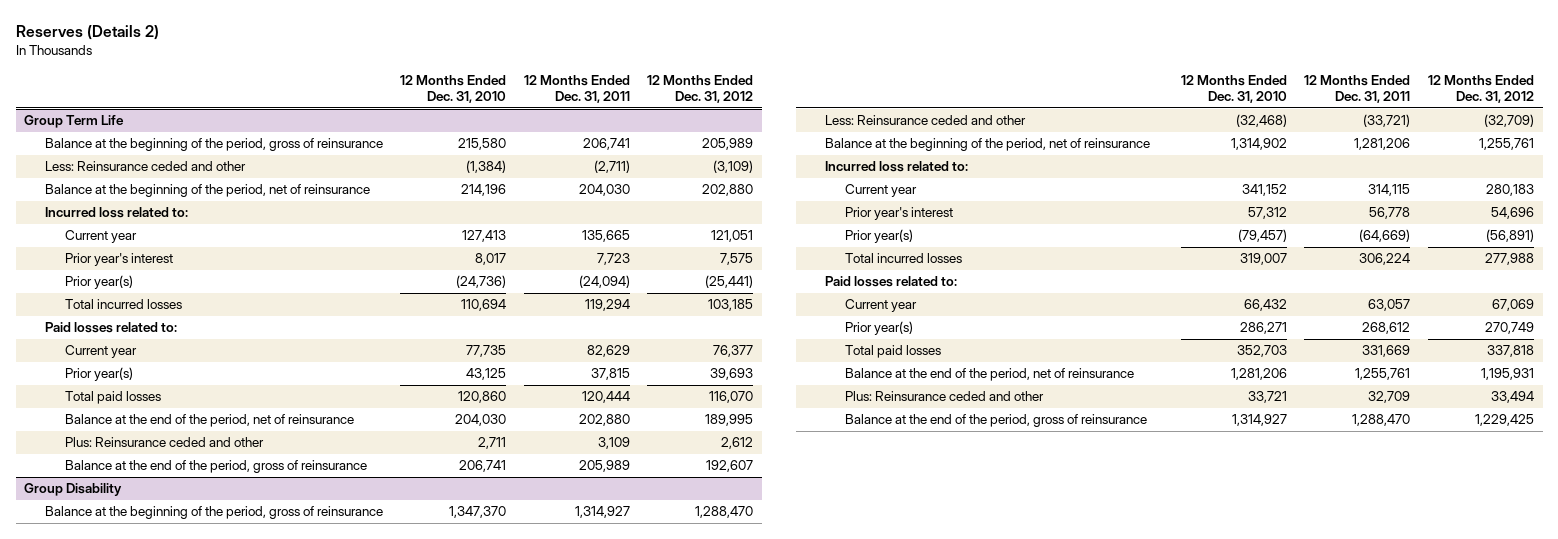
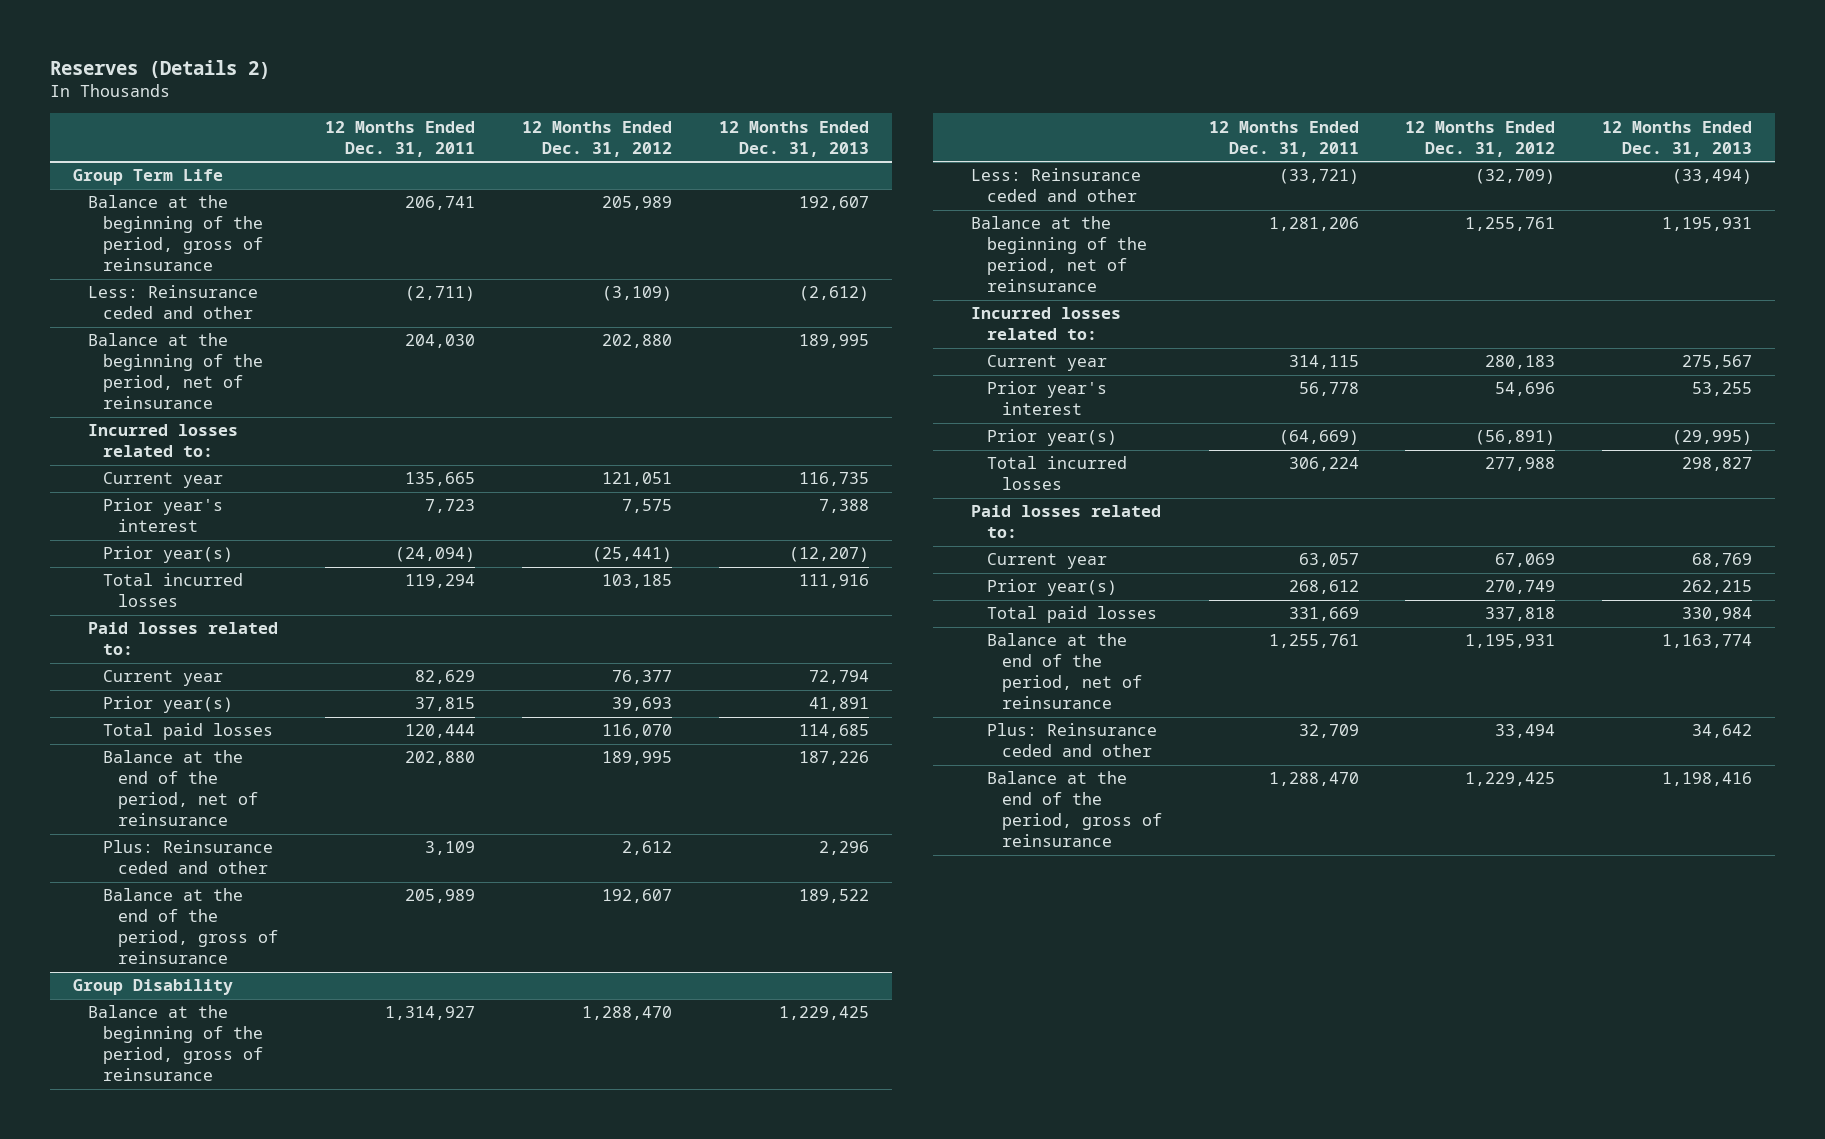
- | 12 Months Ended Dec. 31, 2010 | 12 Months Ended Dec. 31, 2011 | 12 Months Ended Dec. 31, 2012
+ | 12 Months Ended Dec. 31, 2011 | 12 Months Ended Dec. 31, 2012 | 12 Months Ended Dec. 31, 2013
@ Group Term Life
- Incurred loss related to:
+ Incurred losses related to:
@ Group Disability
- Incurred loss related to:
+ Incurred losses related to:

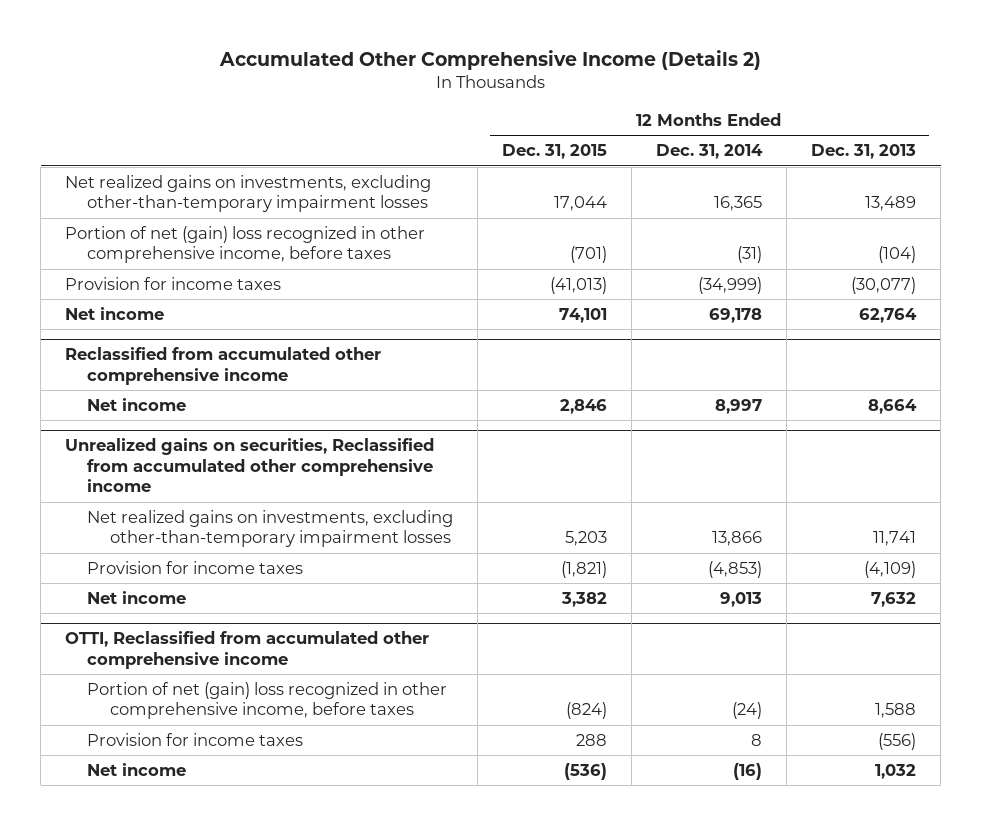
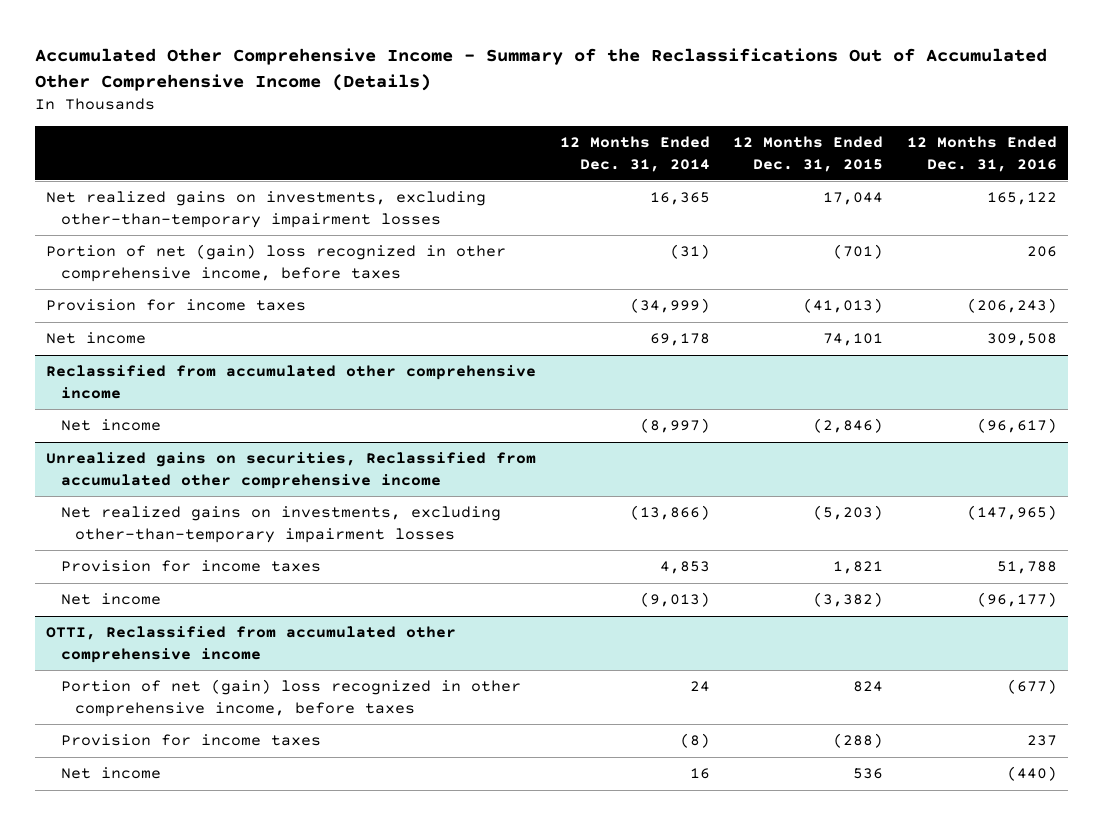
- Accumulated Other Comprehensive Income (Details 2)
+ Accumulated Other Comprehensive Income - Summary of the Reclassifications Out of Accumulated Other Comprehensive Income (Details)
- | 12 Months Ended Dec. 31, 2015 | 12 Months Ended Dec. 31, 2014 | 12 Months Ended Dec. 31, 2013
+ | 12 Months Ended Dec. 31, 2014 | 12 Months Ended Dec. 31, 2015 | 12 Months Ended Dec. 31, 2016
@ Reclassified from accumulated other comprehensive income
- Net income | 2,846 | 8,997 | 8,664
+ Net income | (8,997) | (2,846) | (96,617)
@ Unrealized gains on securities, Reclassified from accumulated other comprehensive income
- Net realized gains on investments, excluding other-than-temporary impairment losses | 5,203 | 13,866 | 11,741
- Provision for income taxes | (1,821) | (4,853) | (4,109)
- Net income | 3,382 | 9,013 | 7,632
+ Net realized gains on investments, excluding other-than-temporary impairment losses | (13,866) | (5,203) | (147,965)
+ Provision for income taxes | 4,853 | 1,821 | 51,788
+ Net income | (9,013) | (3,382) | (96,177)
@ OTTI, Reclassified from accumulated other comprehensive income
- Portion of net (gain) loss recognized in other comprehensive income, before taxes | (824) | (24) | 1,588
- Provision for income taxes | 288 | 8 | (556)
- Net income | (536) | (16) | 1,032
+ Portion of net (gain) loss recognized in other comprehensive income, before taxes | 24 | 824 | (677)
+ Provision for income taxes | (8) | (288) | 237
+ Net income | 16 | 536 | (440)

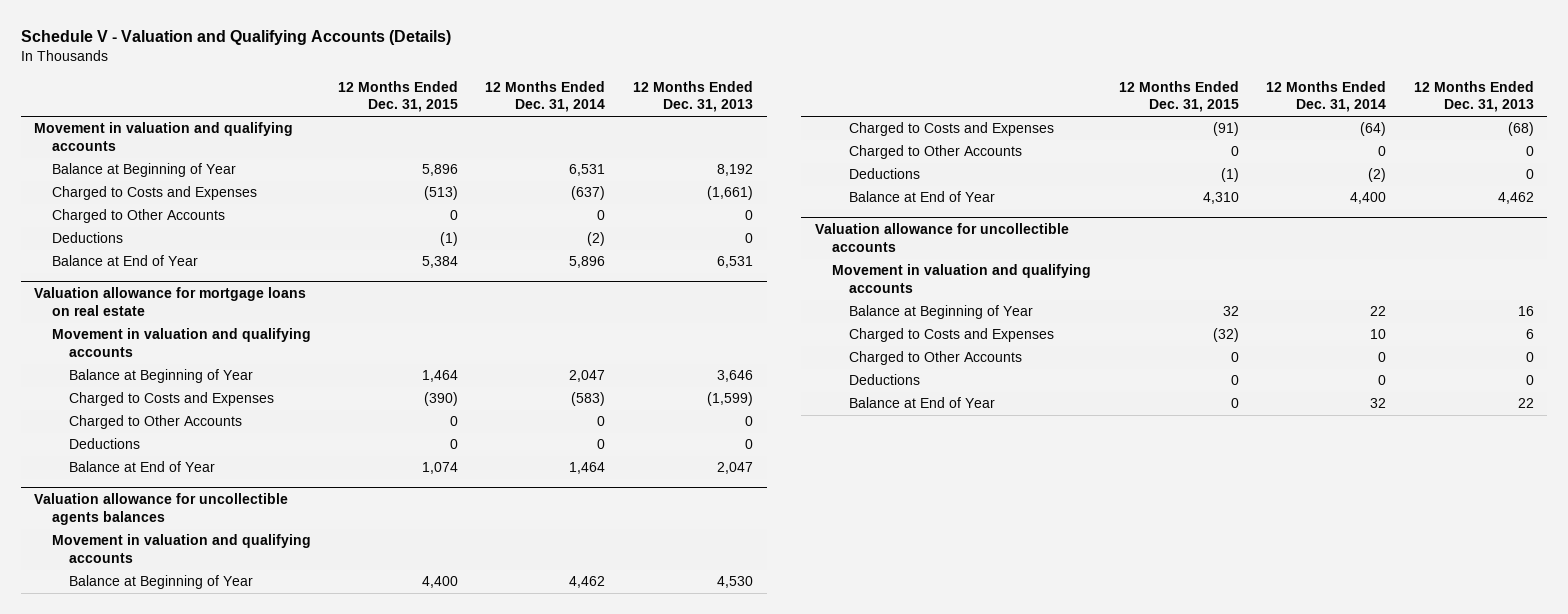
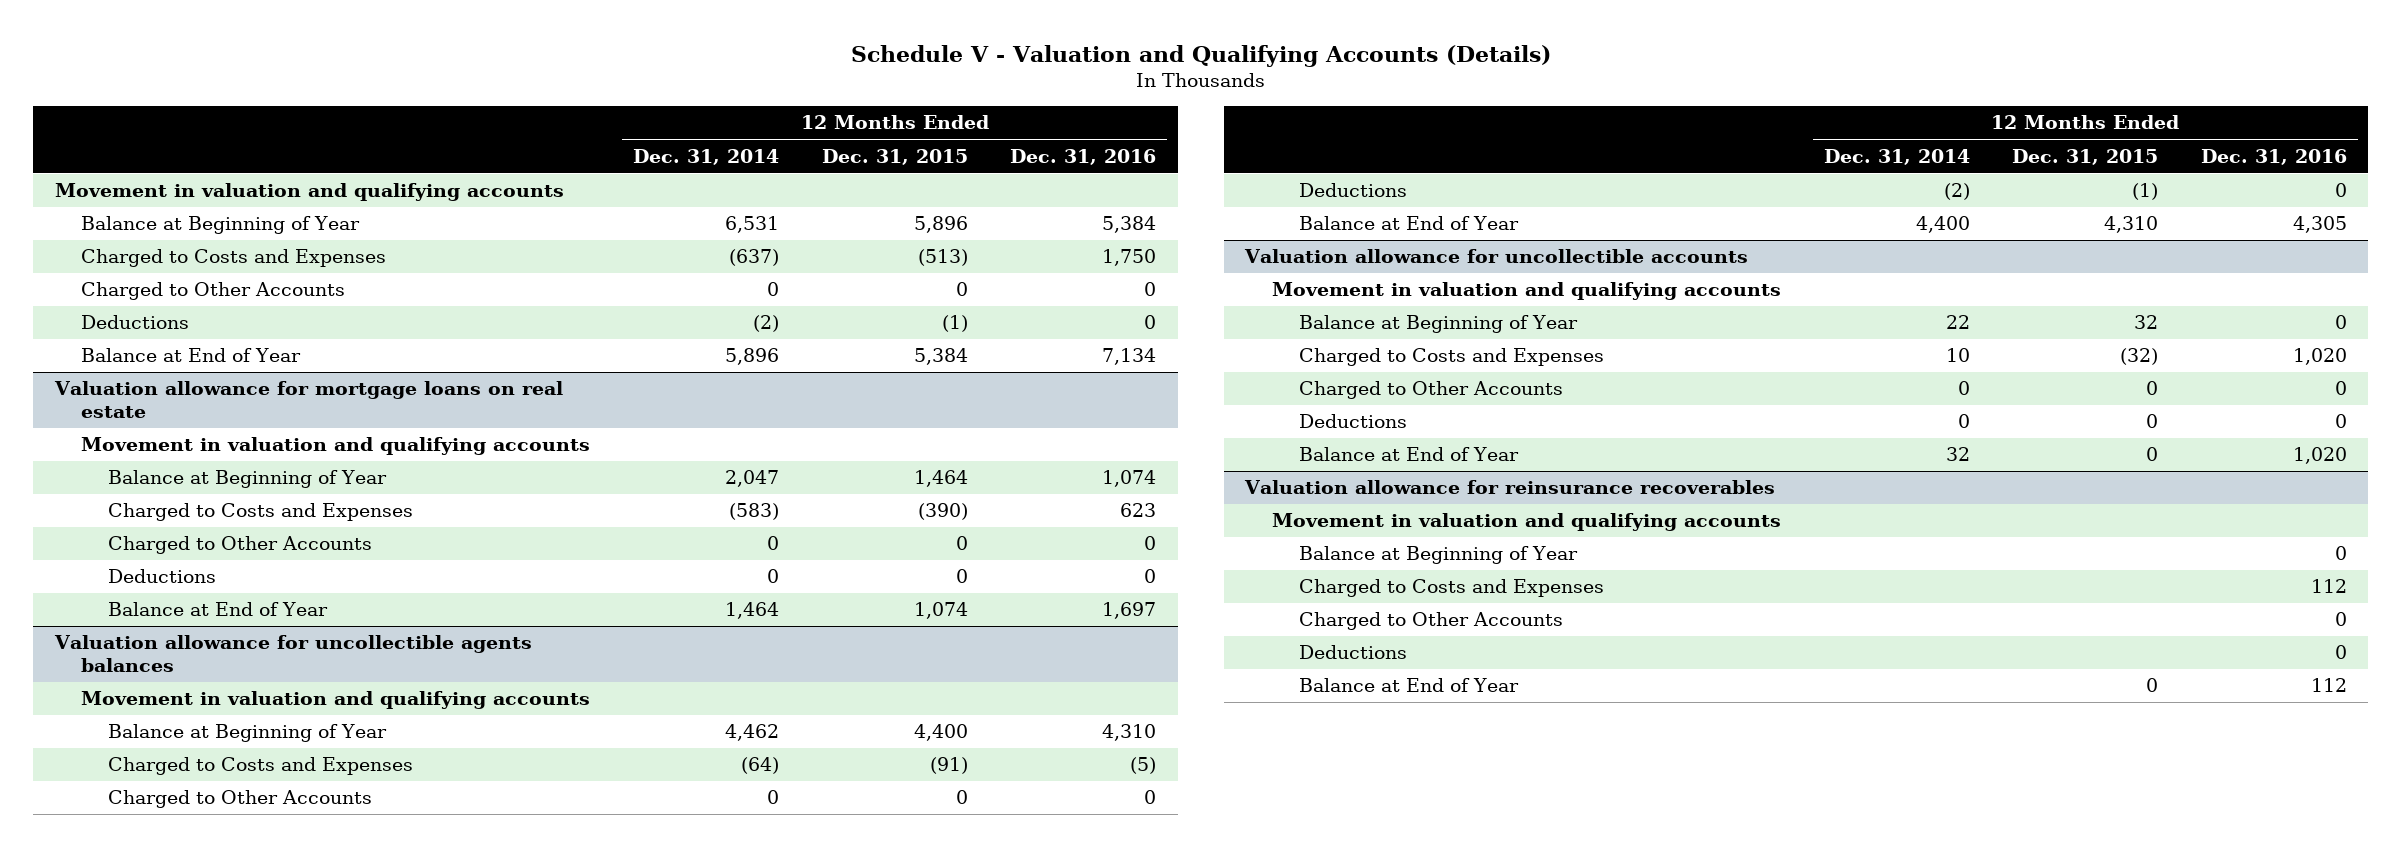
- | 12 Months Ended Dec. 31, 2015 | 12 Months Ended Dec. 31, 2014 | 12 Months Ended Dec. 31, 2013
+ | 12 Months Ended Dec. 31, 2014 | 12 Months Ended Dec. 31, 2015 | 12 Months Ended Dec. 31, 2016
+ Valuation allowance for reinsurance recoverables
+ Movement in valuation and qualifying accounts
+ Balance at Beginning of Year | | | 0
+ Charged to Costs and Expenses | | | 112
+ Charged to Other Accounts | | | 0
+ Deductions | | | 0
+ Balance at End of Year | | 0 | 112

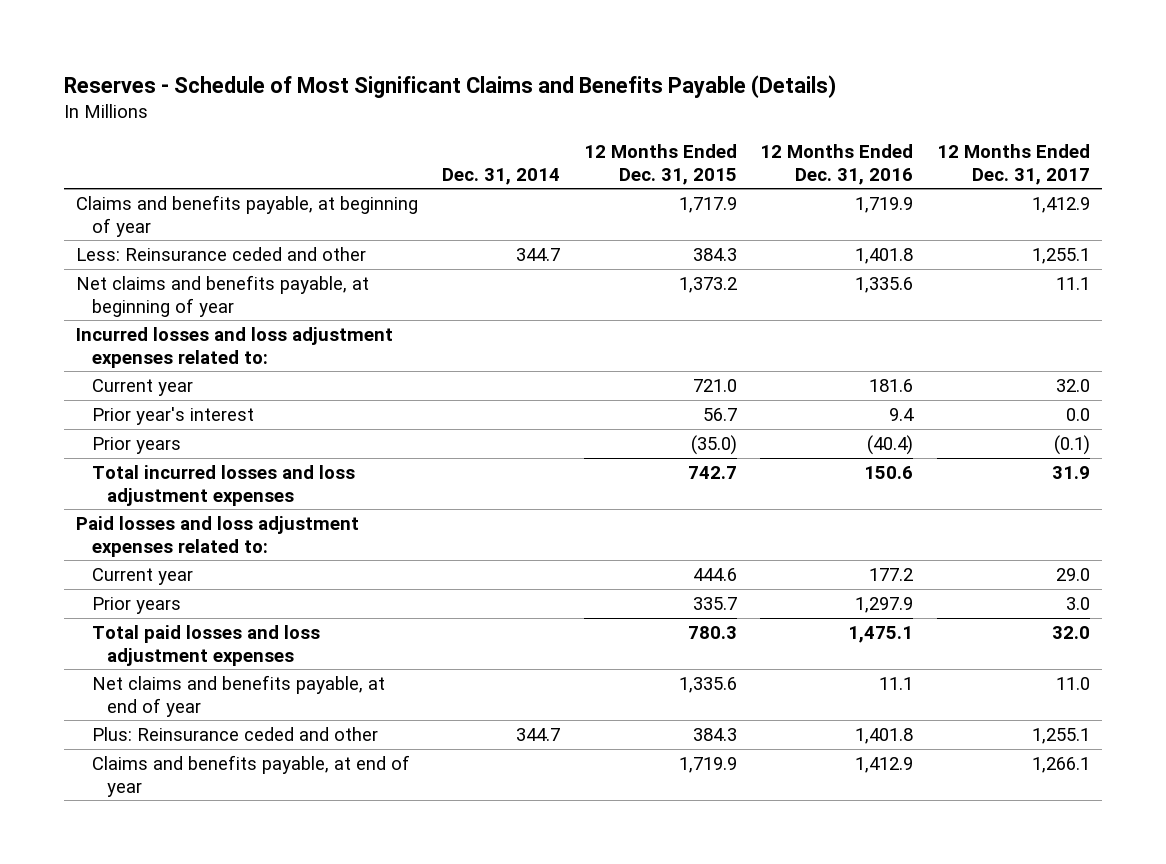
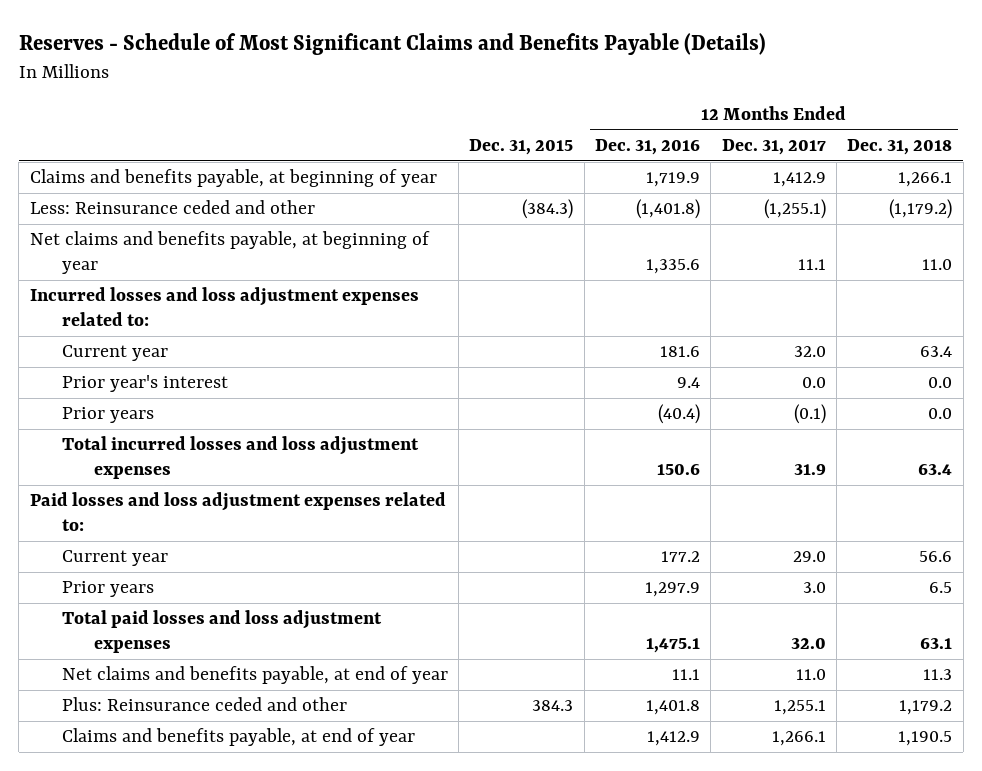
- | Dec. 31, 2014 | 12 Months Ended Dec. 31, 2015 | 12 Months Ended Dec. 31, 2016 | 12 Months Ended Dec. 31, 2017
+ | Dec. 31, 2015 | 12 Months Ended Dec. 31, 2016 | 12 Months Ended Dec. 31, 2017 | 12 Months Ended Dec. 31, 2018
- Less: Reinsurance ceded and other | 344.7 | 384.3 | 1,401.8 | 1,255.1
+ Less: Reinsurance ceded and other | (384.3) | (1,401.8) | (1,255.1) | (1,179.2)

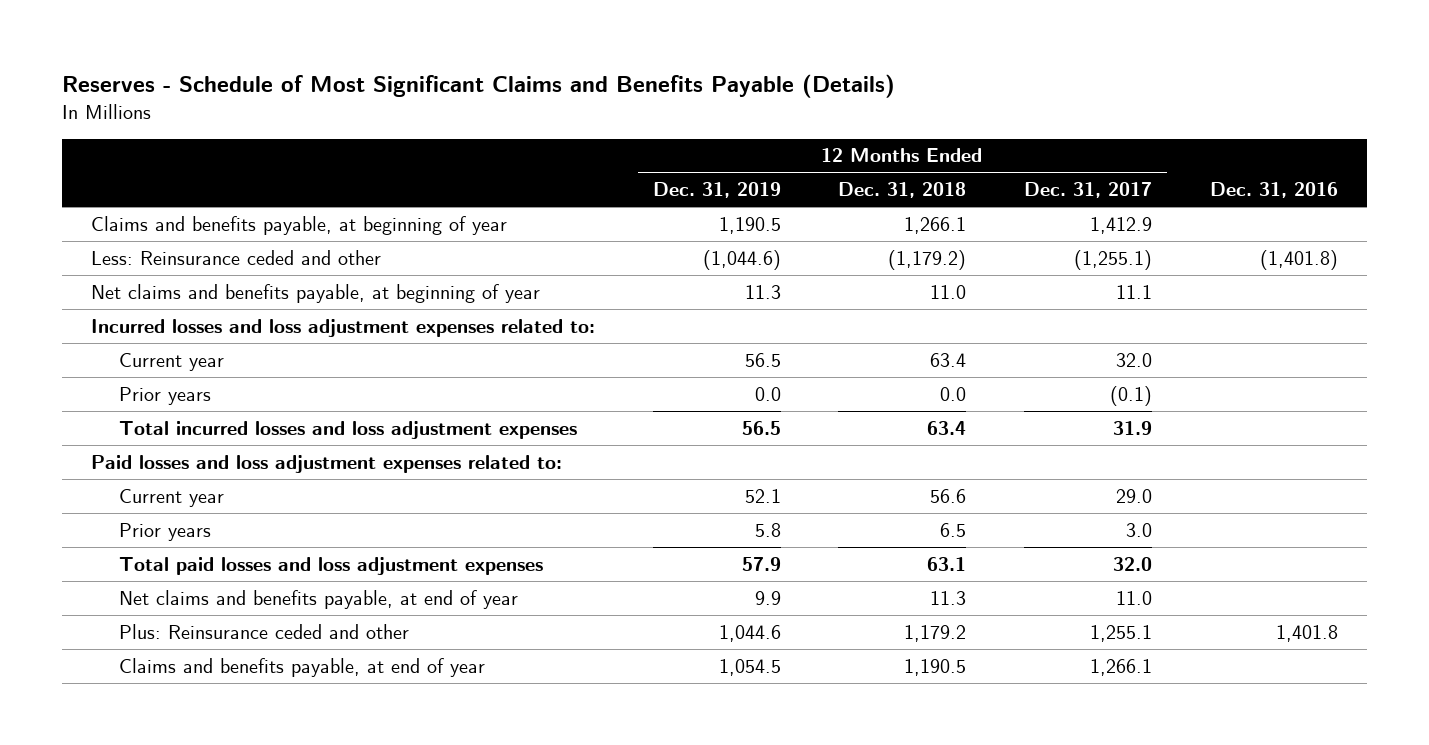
- | Dec. 31, 2015 | 12 Months Ended Dec. 31, 2016 | 12 Months Ended Dec. 31, 2017 | 12 Months Ended Dec. 31, 2018
+ | 12 Months Ended Dec. 31, 2019 | 12 Months Ended Dec. 31, 2018 | 12 Months Ended Dec. 31, 2017 | Dec. 31, 2016
- Prior year's interest | | 9.4 | 0.0 | 0.0

